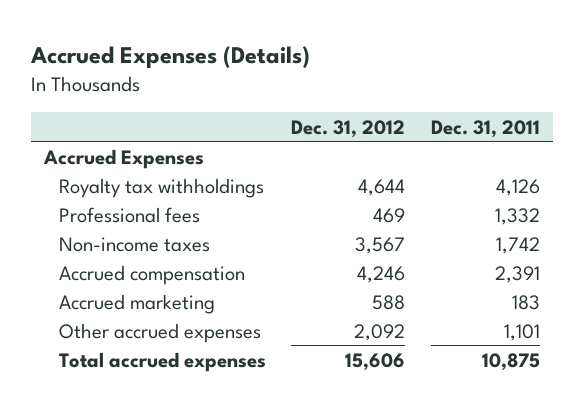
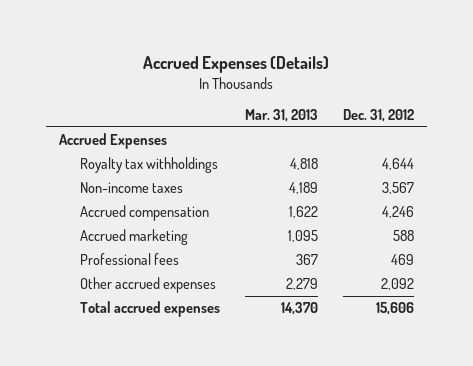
- | Dec. 31, 2012 | Dec. 31, 2011
+ | Mar. 31, 2013 | Dec. 31, 2012
moved down: Professional fees | 367 | 469

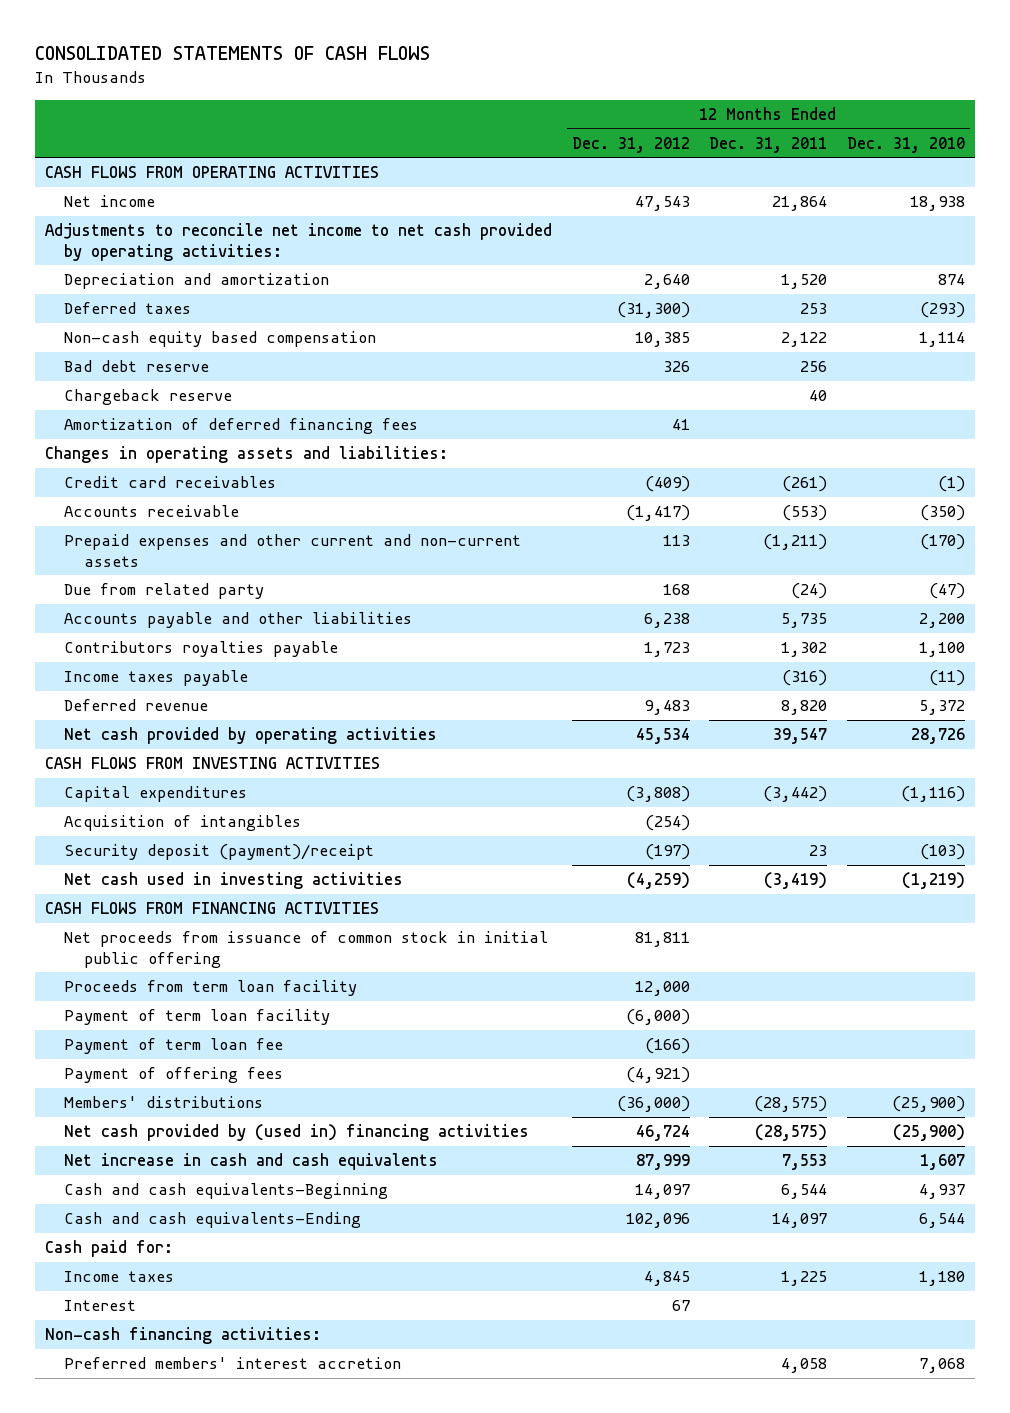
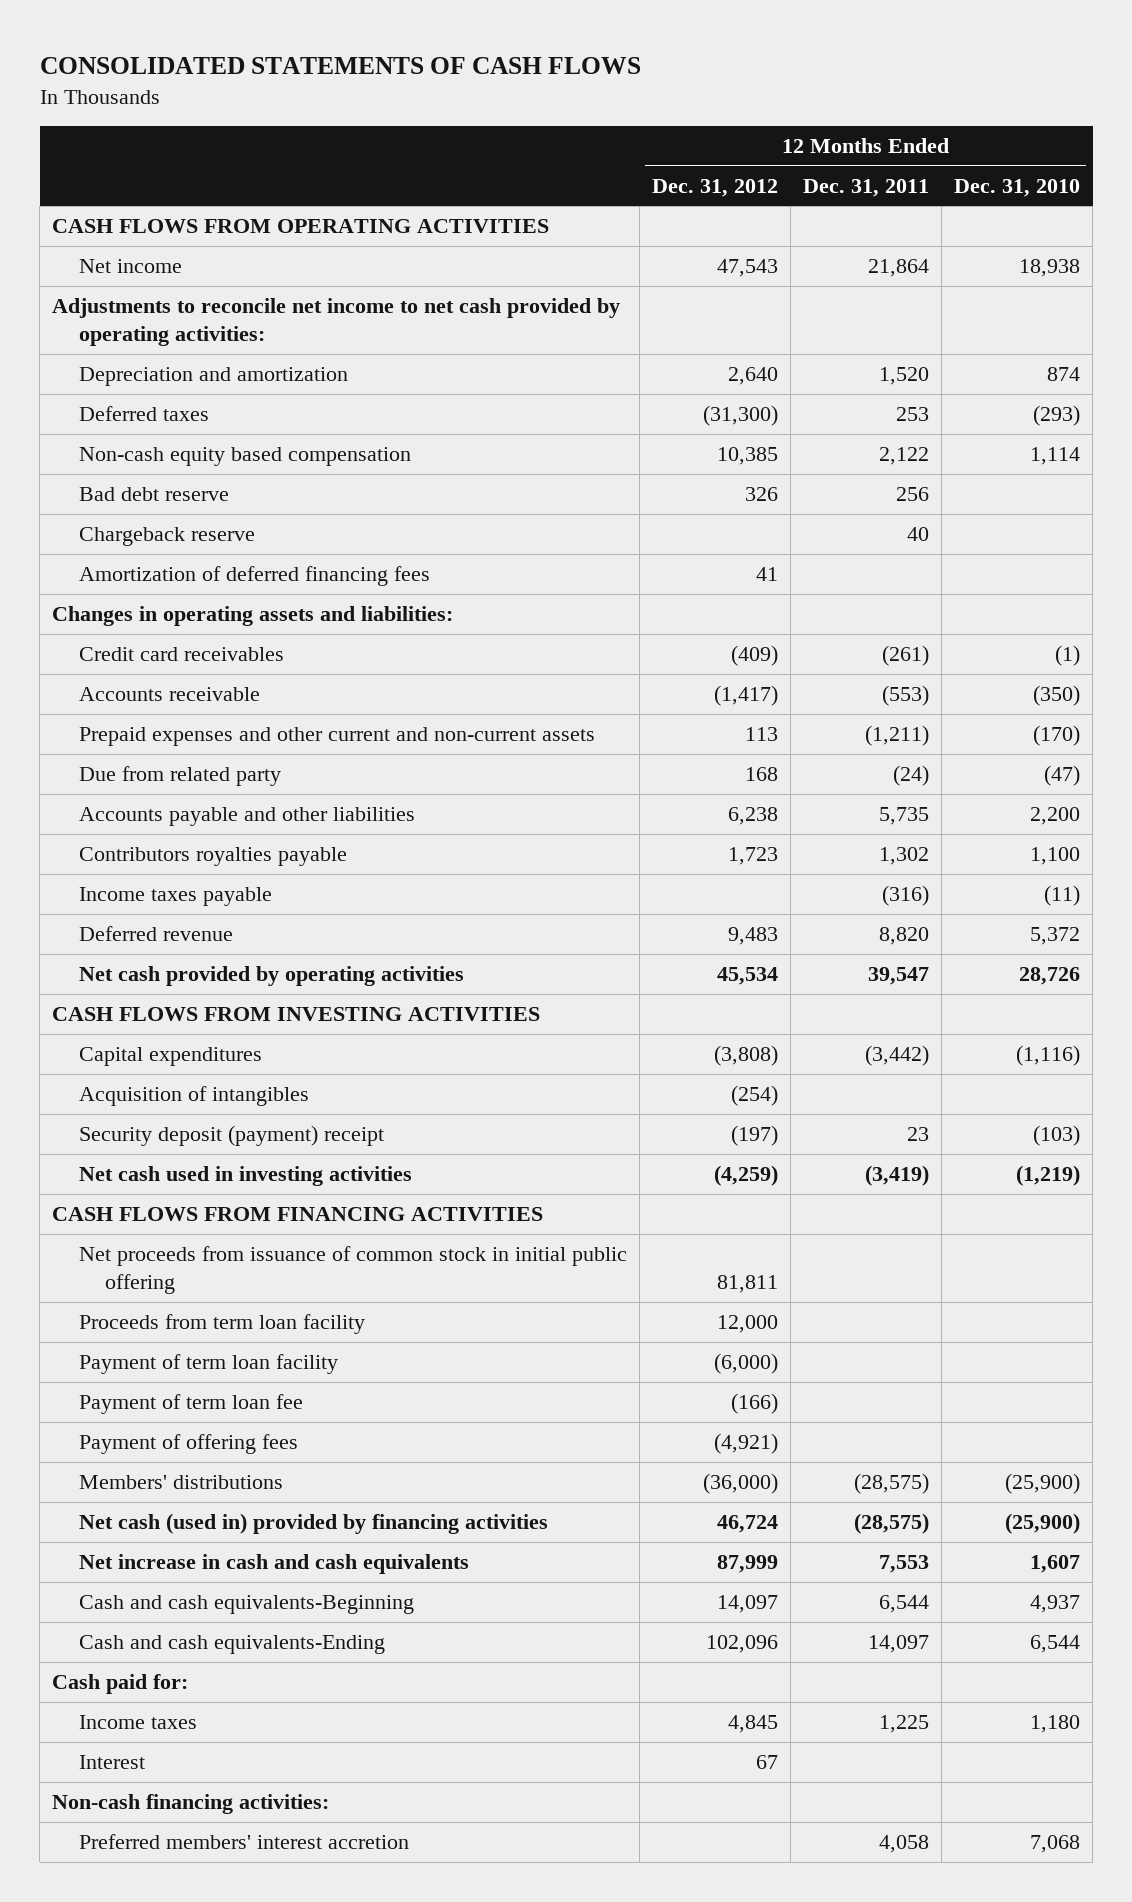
- Security deposit (payment)/receipt | (197) | 23 | (103)
+ Security deposit (payment) receipt | (197) | 23 | (103)
- Net cash provided by (used in) financing activities | 46,724 | (28,575) | (25,900)
+ Net cash (used in) provided by financing activities | 46,724 | (28,575) | (25,900)

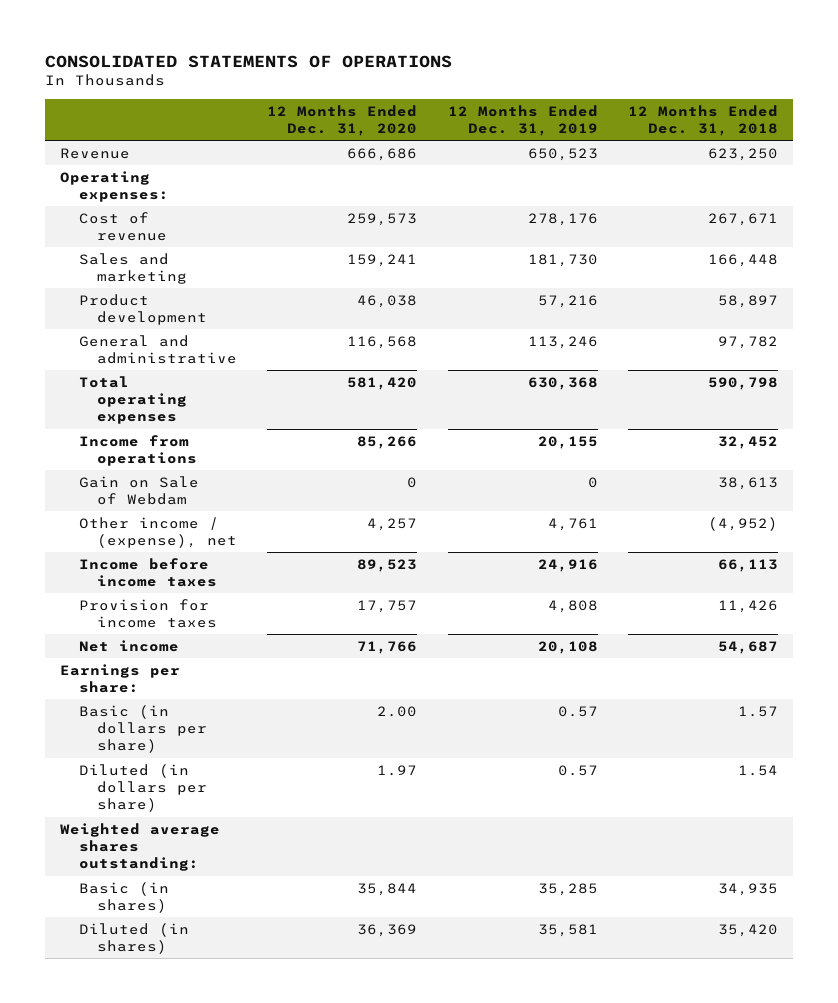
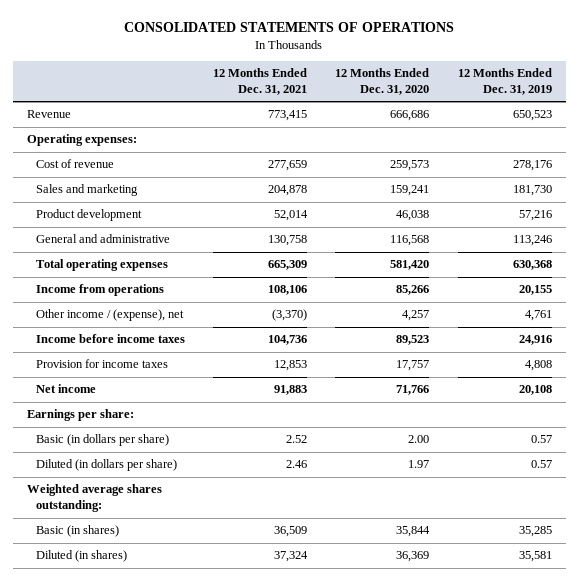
- | 12 Months Ended Dec. 31, 2020 | 12 Months Ended Dec. 31, 2019 | 12 Months Ended Dec. 31, 2018
+ | 12 Months Ended Dec. 31, 2021 | 12 Months Ended Dec. 31, 2020 | 12 Months Ended Dec. 31, 2019
- Gain on Sale of Webdam | 0 | 0 | 38,613

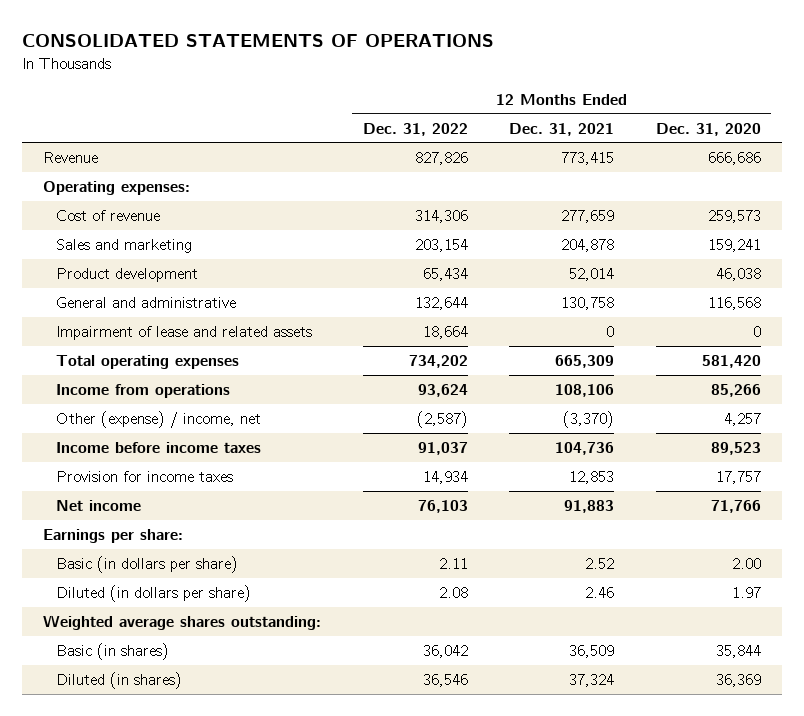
- | 12 Months Ended Dec. 31, 2021 | 12 Months Ended Dec. 31, 2020 | 12 Months Ended Dec. 31, 2019
+ | 12 Months Ended Dec. 31, 2022 | 12 Months Ended Dec. 31, 2021 | 12 Months Ended Dec. 31, 2020
+ Impairment of lease and related assets | 18,664 | 0 | 0
- Other income / (expense), net | (3,370) | 4,257 | 4,761
+ Other (expense) / income, net | (2,587) | (3,370) | 4,257

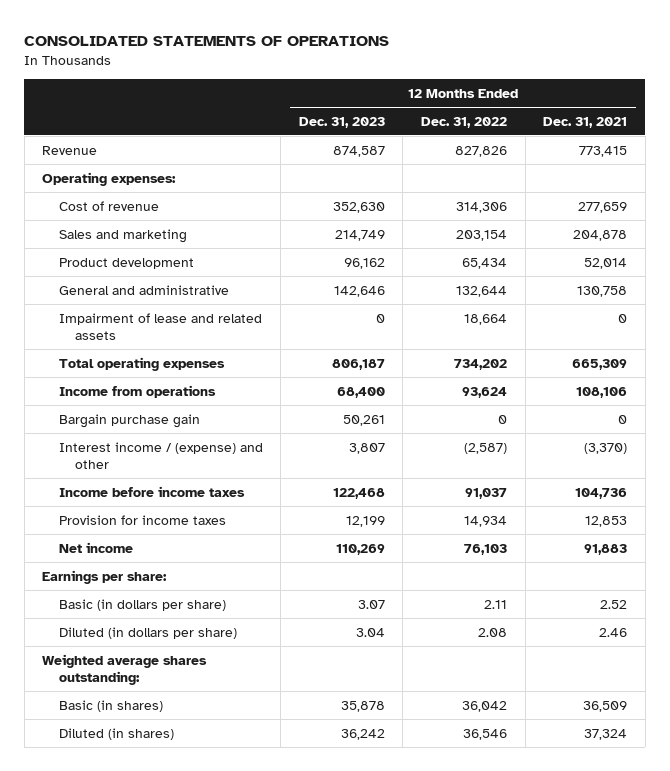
- | 12 Months Ended Dec. 31, 2022 | 12 Months Ended Dec. 31, 2021 | 12 Months Ended Dec. 31, 2020
+ | 12 Months Ended Dec. 31, 2023 | 12 Months Ended Dec. 31, 2022 | 12 Months Ended Dec. 31, 2021
- Other (expense) / income, net | (2,587) | (3,370) | 4,257
+ Bargain purchase gain | 50,261 | 0 | 0
+ Interest income / (expense) and other | 3,807 | (2,587) | (3,370)

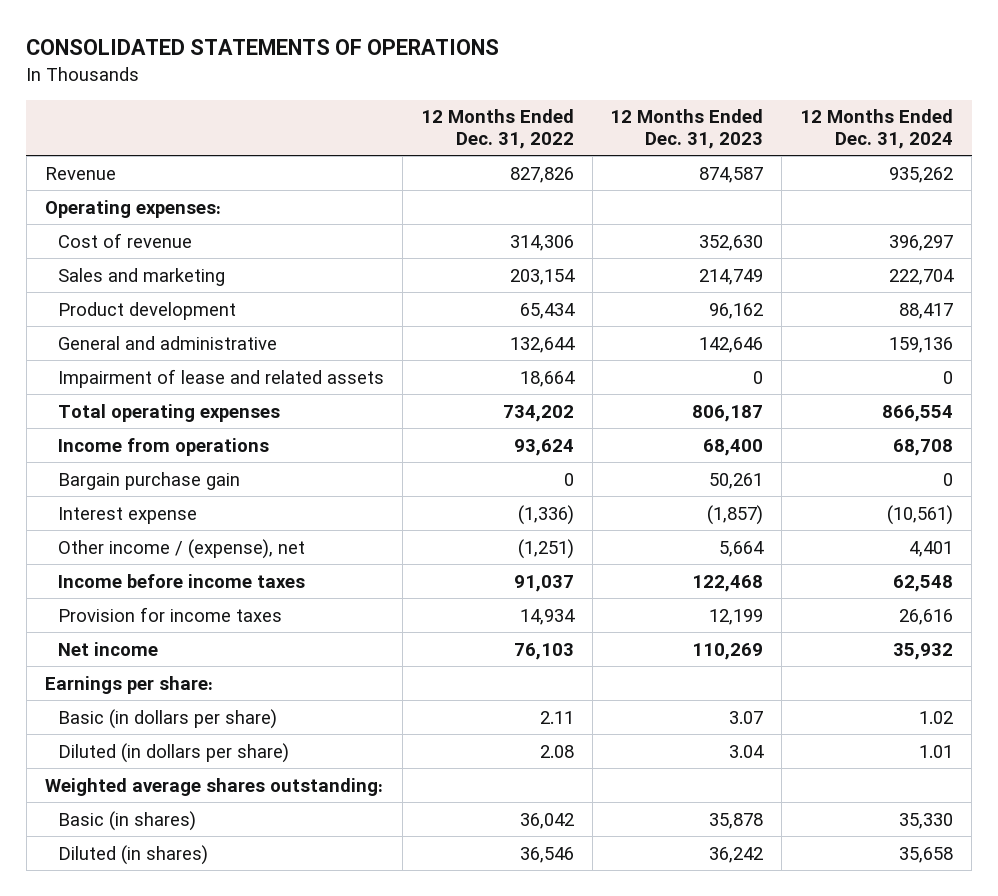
- | 12 Months Ended Dec. 31, 2023 | 12 Months Ended Dec. 31, 2022 | 12 Months Ended Dec. 31, 2021
+ | 12 Months Ended Dec. 31, 2022 | 12 Months Ended Dec. 31, 2023 | 12 Months Ended Dec. 31, 2024
- Interest income / (expense) and other | 3,807 | (2,587) | (3,370)
+ Interest expense | (1,336) | (1,857) | (10,561)
+ Other income / (expense), net | (1,251) | 5,664 | 4,401

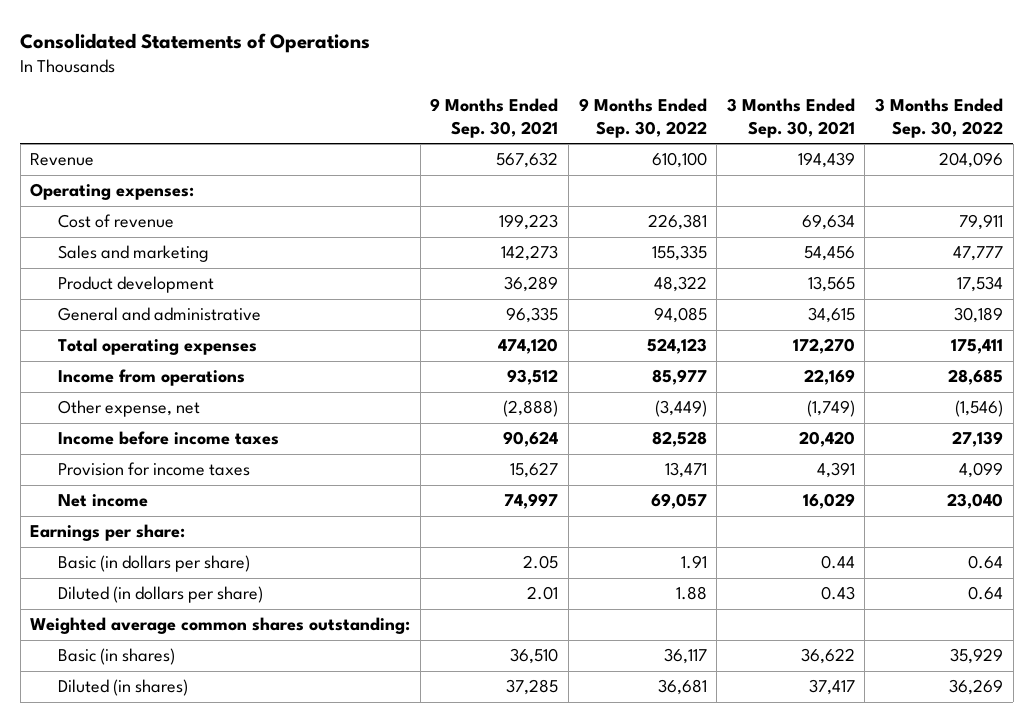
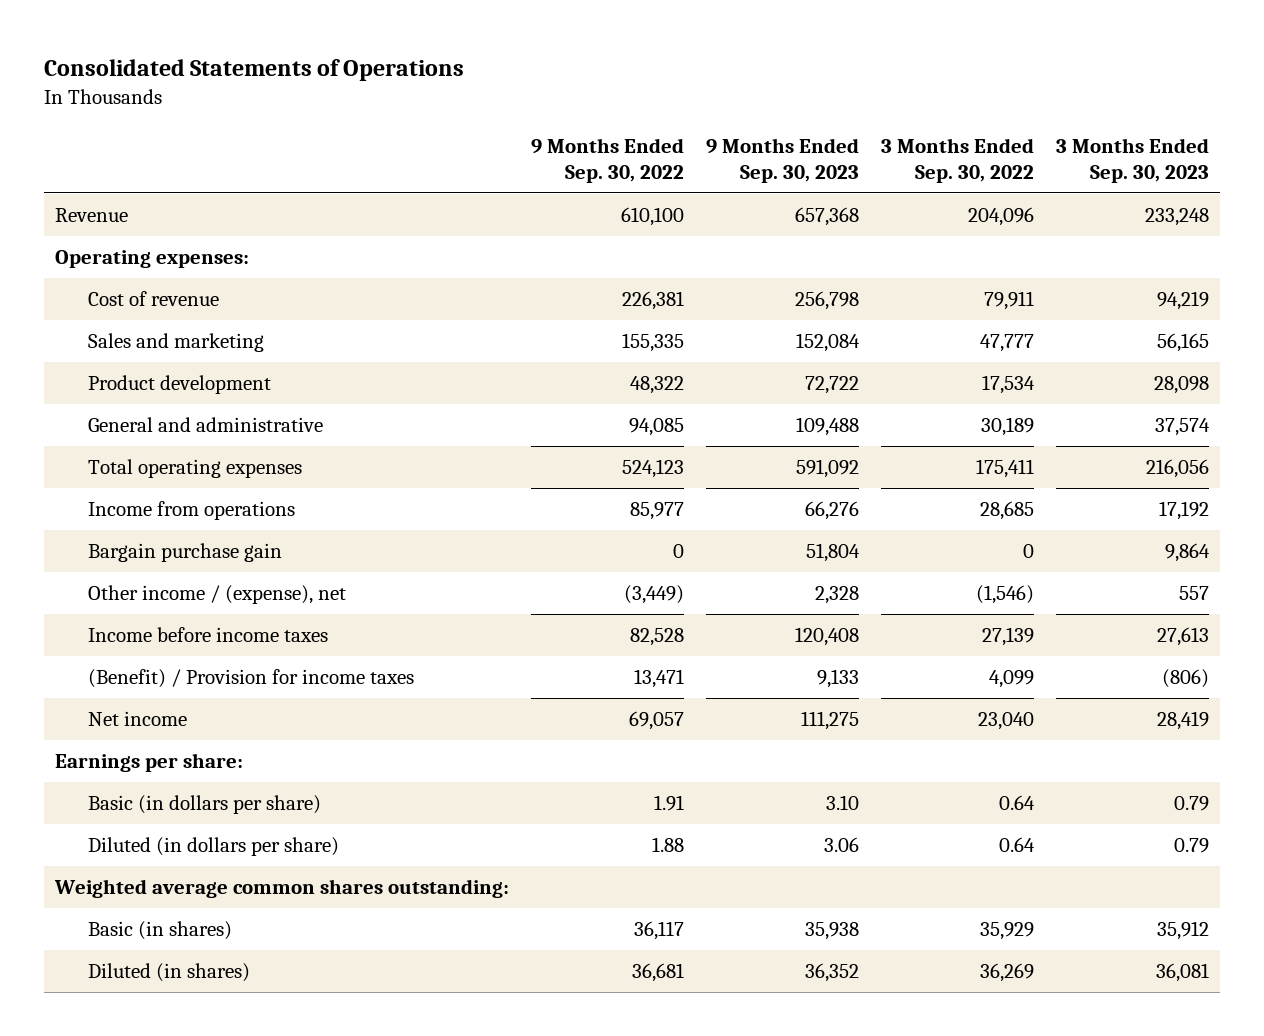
- | 9 Months Ended Sep. 30, 2021 | 9 Months Ended Sep. 30, 2022 | 3 Months Ended Sep. 30, 2021 | 3 Months Ended Sep. 30, 2022
+ | 9 Months Ended Sep. 30, 2022 | 9 Months Ended Sep. 30, 2023 | 3 Months Ended Sep. 30, 2022 | 3 Months Ended Sep. 30, 2023
- Other expense, net | (2,888) | (3,449) | (1,749) | (1,546)
+ Bargain purchase gain | 0 | 51,804 | 0 | 9,864
+ Other income / (expense), net | (3,449) | 2,328 | (1,546) | 557
- Provision for income taxes | 15,627 | 13,471 | 4,391 | 4,099
+ (Benefit) / Provision for income taxes | 13,471 | 9,133 | 4,099 | (806)

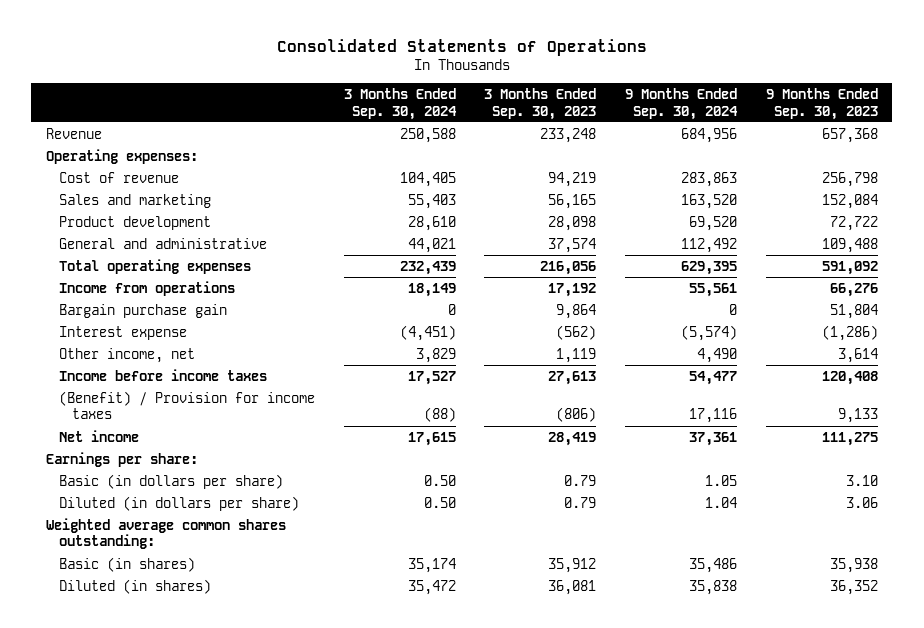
- | 9 Months Ended Sep. 30, 2022 | 9 Months Ended Sep. 30, 2023 | 3 Months Ended Sep. 30, 2022 | 3 Months Ended Sep. 30, 2023
+ | 3 Months Ended Sep. 30, 2024 | 3 Months Ended Sep. 30, 2023 | 9 Months Ended Sep. 30, 2024 | 9 Months Ended Sep. 30, 2023
- Other income / (expense), net | (3,449) | 2,328 | (1,546) | 557
+ Interest expense | (4,451) | (562) | (5,574) | (1,286)
+ Other income, net | 3,829 | 1,119 | 4,490 | 3,614

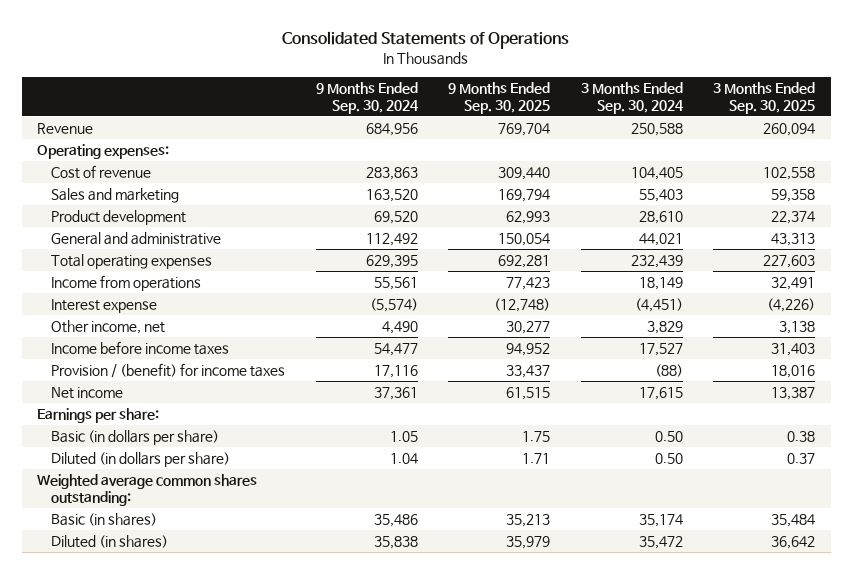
- | 3 Months Ended Sep. 30, 2024 | 3 Months Ended Sep. 30, 2023 | 9 Months Ended Sep. 30, 2024 | 9 Months Ended Sep. 30, 2023
+ | 9 Months Ended Sep. 30, 2024 | 9 Months Ended Sep. 30, 2025 | 3 Months Ended Sep. 30, 2024 | 3 Months Ended Sep. 30, 2025
- Bargain purchase gain | 0 | 9,864 | 0 | 51,804
- (Benefit) / Provision for income taxes | (88) | (806) | 17,116 | 9,133
+ Provision / (benefit) for income taxes | 17,116 | 33,437 | (88) | 18,016

